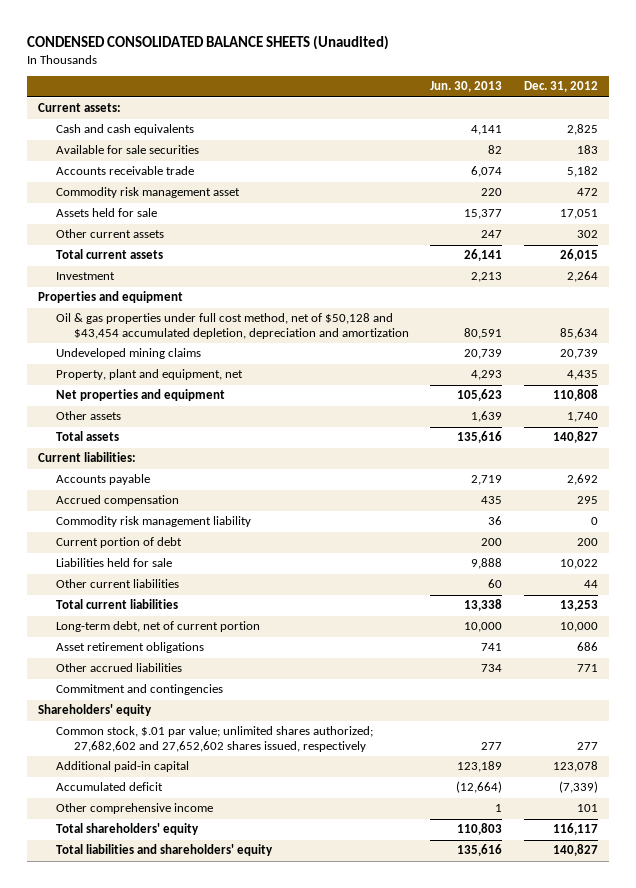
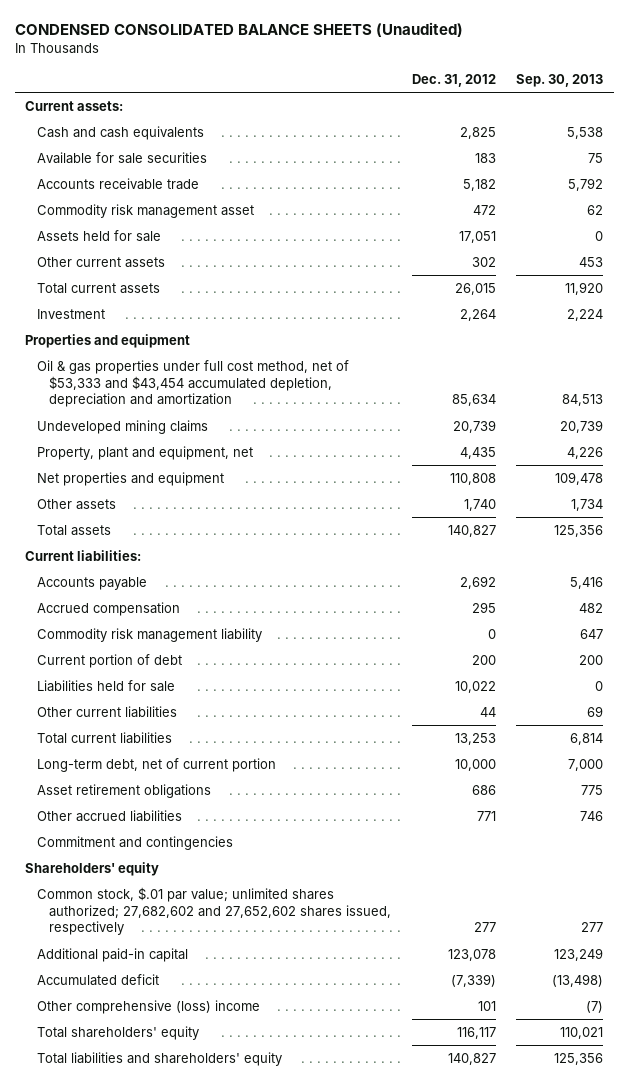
- | Jun. 30, 2013 | Dec. 31, 2012
+ | Dec. 31, 2012 | Sep. 30, 2013
- Oil & gas properties under full cost method, net of $50,128 and $43,454 accumulated depletion, depreciation and amortization | 80,591 | 85,634
+ Oil & gas properties under full cost method, net of $53,333 and $43,454 accumulated depletion, depreciation and amortization | 85,634 | 84,513
- Other comprehensive income | 1 | 101
+ Other comprehensive (loss) income | 101 | (7)

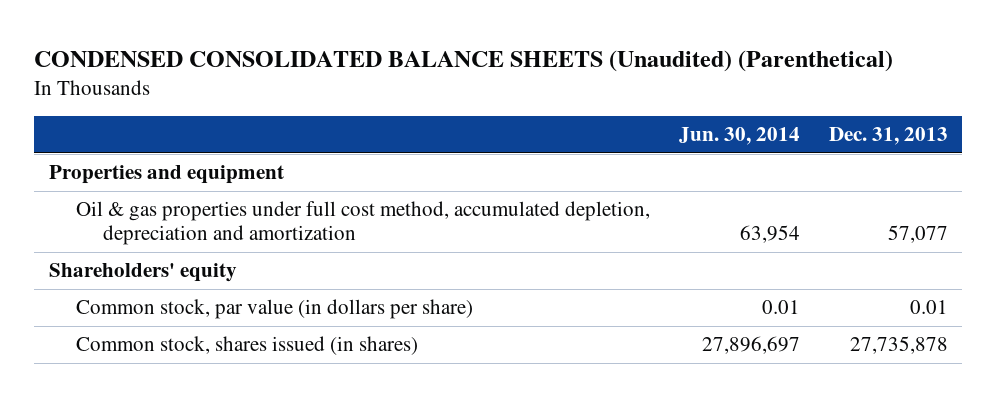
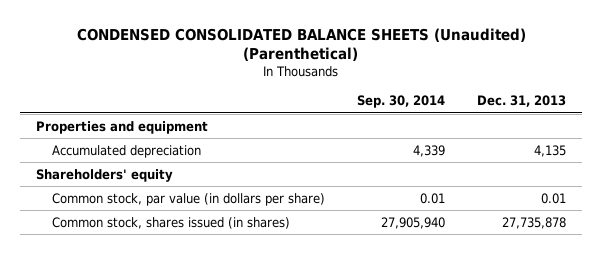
- | Jun. 30, 2014 | Dec. 31, 2013
+ | Sep. 30, 2014 | Dec. 31, 2013
- Oil & gas properties under full cost method, accumulated depletion, depreciation and amortization | 63,954 | 57,077
+ Accumulated depreciation | 4,339 | 4,135

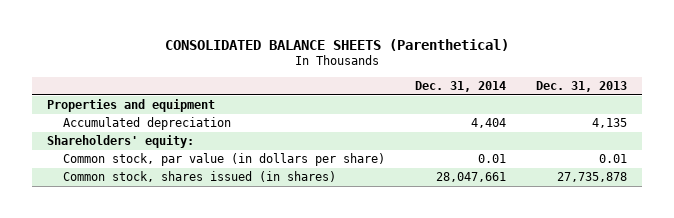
- CONDENSED CONSOLIDATED BALANCE SHEETS (Unaudited) (Parenthetical)
+ CONSOLIDATED BALANCE SHEETS (Parenthetical)
- | Sep. 30, 2014 | Dec. 31, 2013
+ | Dec. 31, 2014 | Dec. 31, 2013
- Shareholders' equity
+ Shareholders' equity:

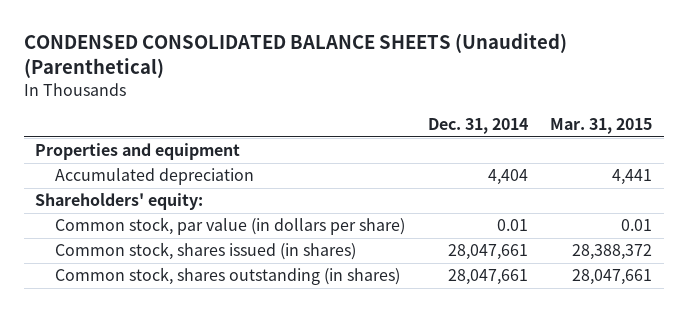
- CONSOLIDATED BALANCE SHEETS (Parenthetical)
+ CONDENSED CONSOLIDATED BALANCE SHEETS (Unaudited) (Parenthetical)
- | Dec. 31, 2014 | Dec. 31, 2013
+ | Dec. 31, 2014 | Mar. 31, 2015
+ Common stock, shares outstanding (in shares) | 28,047,661 | 28,047,661

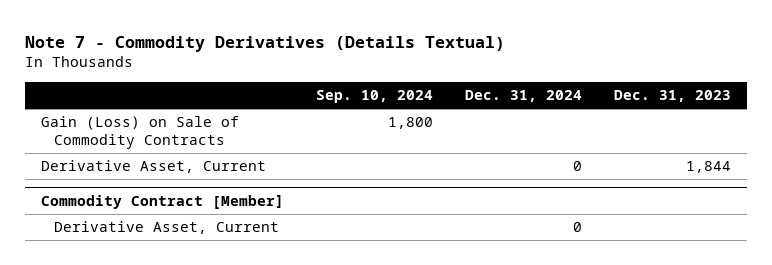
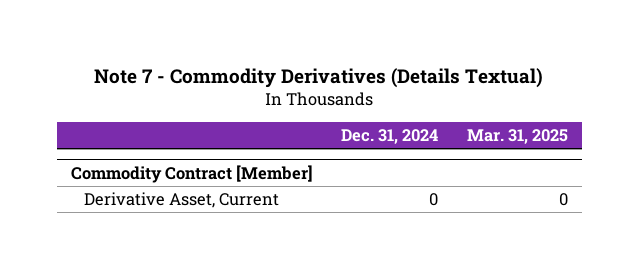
- | Sep. 10, 2024 | Dec. 31, 2024 | Dec. 31, 2023
+ | Dec. 31, 2024 | Mar. 31, 2025
- Gain (Loss) on Sale of Commodity Contracts | 1,800 | |
- Derivative Asset, Current | | 0 | 1,844

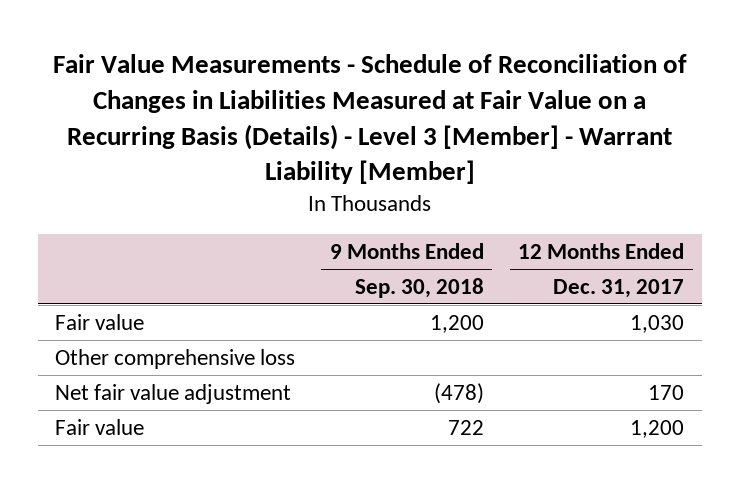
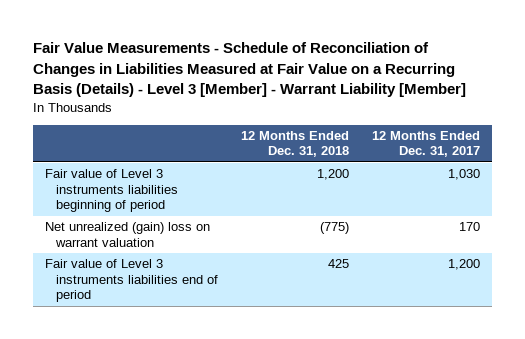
- | 9 Months Ended Sep. 30, 2018 | 12 Months Ended Dec. 31, 2017
+ | 12 Months Ended Dec. 31, 2018 | 12 Months Ended Dec. 31, 2017
- Fair value | 1,200 | 1,030
- Other comprehensive loss
- Net fair value adjustment | (478) | 170
- Fair value | 722 | 1,200
+ Fair value of Level 3 instruments liabilities beginning of period | 1,200 | 1,030
+ Net unrealized (gain) loss on warrant valuation | (775) | 170
+ Fair value of Level 3 instruments liabilities end of period | 425 | 1,200

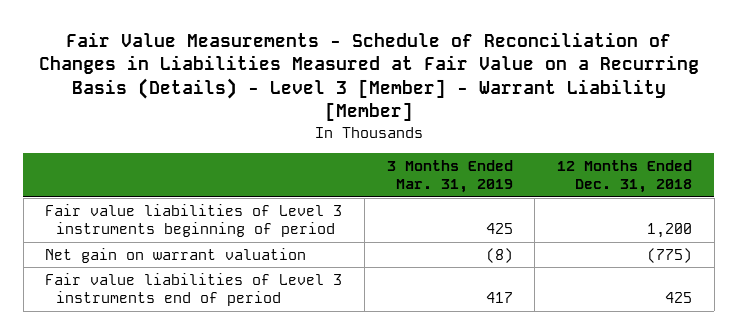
- | 12 Months Ended Dec. 31, 2018 | 12 Months Ended Dec. 31, 2017
+ | 3 Months Ended Mar. 31, 2019 | 12 Months Ended Dec. 31, 2018
- Fair value of Level 3 instruments liabilities beginning of period | 1,200 | 1,030
- Net unrealized (gain) loss on warrant valuation | (775) | 170
- Fair value of Level 3 instruments liabilities end of period | 425 | 1,200
+ Fair value liabilities of Level 3 instruments beginning of period | 425 | 1,200
+ Net gain on warrant valuation | (8) | (775)
+ Fair value liabilities of Level 3 instruments end of period | 417 | 425

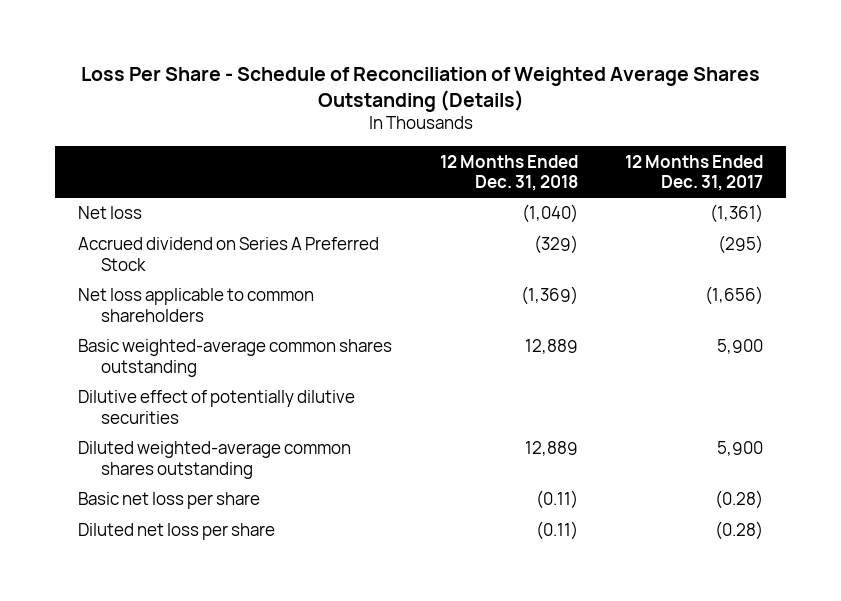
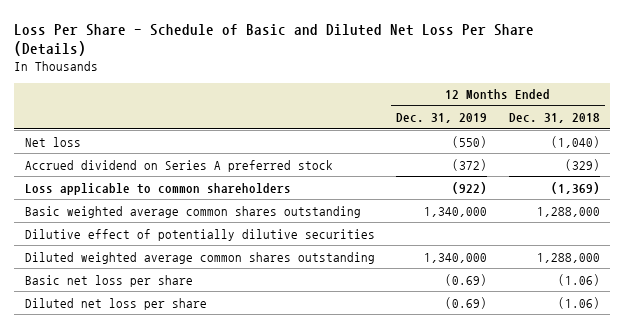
- Loss Per Share - Schedule of Reconciliation of Weighted Average Shares Outstanding (Details)
+ Loss Per Share - Schedule of Basic and Diluted Net Loss Per Share (Details)
- | 12 Months Ended Dec. 31, 2018 | 12 Months Ended Dec. 31, 2017
+ | 12 Months Ended Dec. 31, 2019 | 12 Months Ended Dec. 31, 2018
- Accrued dividend on Series A Preferred Stock | (329) | (295)
- Net loss applicable to common shareholders | (1,369) | (1,656)
- Basic weighted-average common shares outstanding | 12,889 | 5,900
+ Accrued dividend on Series A preferred stock | (372) | (329)
+ Loss applicable to common shareholders | (922) | (1,369)
+ Basic weighted average common shares outstanding | 1,340,000 | 1,288,000
- Diluted weighted-average common shares outstanding | 12,889 | 5,900
- Basic net loss per share | (0.11) | (0.28)
- Diluted net loss per share | (0.11) | (0.28)
+ Diluted weighted average common shares outstanding | 1,340,000 | 1,288,000
+ Basic net loss per share | (0.69) | (1.06)
+ Diluted net loss per share | (0.69) | (1.06)

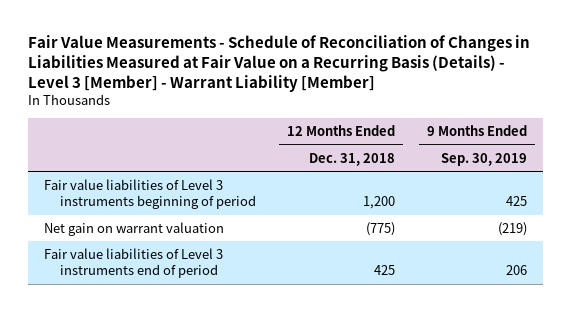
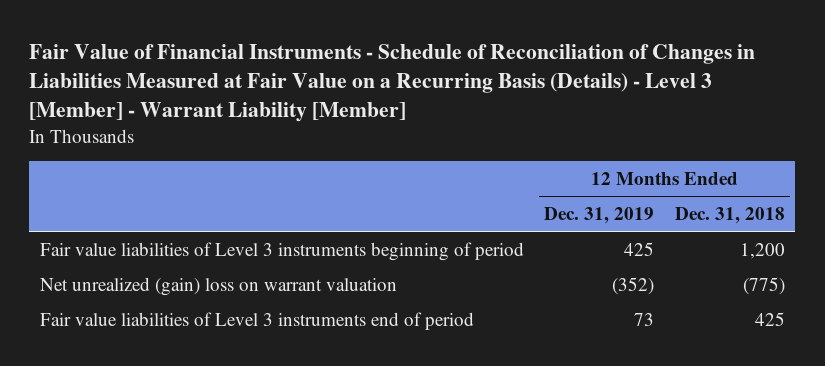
- Fair Value Measurements - Schedule of Reconciliation of Changes in Liabilities Measured at Fair Value on a Recurring Basis (Details) - Level 3 [Member] - Warrant Liability [Member]
+ Fair Value of Financial Instruments - Schedule of Reconciliation of Changes in Liabilities Measured at Fair Value on a Recurring Basis (Details) - Level 3 [Member] - Warrant Liability [Member]
- | 12 Months Ended Dec. 31, 2018 | 9 Months Ended Sep. 30, 2019
+ | 12 Months Ended Dec. 31, 2019 | 12 Months Ended Dec. 31, 2018
- Net gain on warrant valuation | (775) | (219)
+ Net unrealized (gain) loss on warrant valuation | (352) | (775)

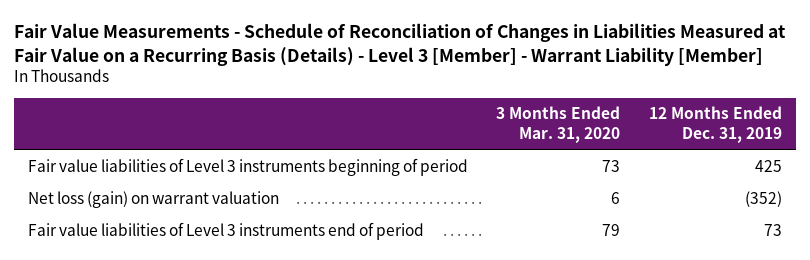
- Fair Value of Financial Instruments - Schedule of Reconciliation of Changes in Liabilities Measured at Fair Value on a Recurring Basis (Details) - Level 3 [Member] - Warrant Liability [Member]
+ Fair Value Measurements - Schedule of Reconciliation of Changes in Liabilities Measured at Fair Value on a Recurring Basis (Details) - Level 3 [Member] - Warrant Liability [Member]
- | 12 Months Ended Dec. 31, 2019 | 12 Months Ended Dec. 31, 2018
+ | 3 Months Ended Mar. 31, 2020 | 12 Months Ended Dec. 31, 2019
- Net unrealized (gain) loss on warrant valuation | (352) | (775)
+ Net loss (gain) on warrant valuation | 6 | (352)

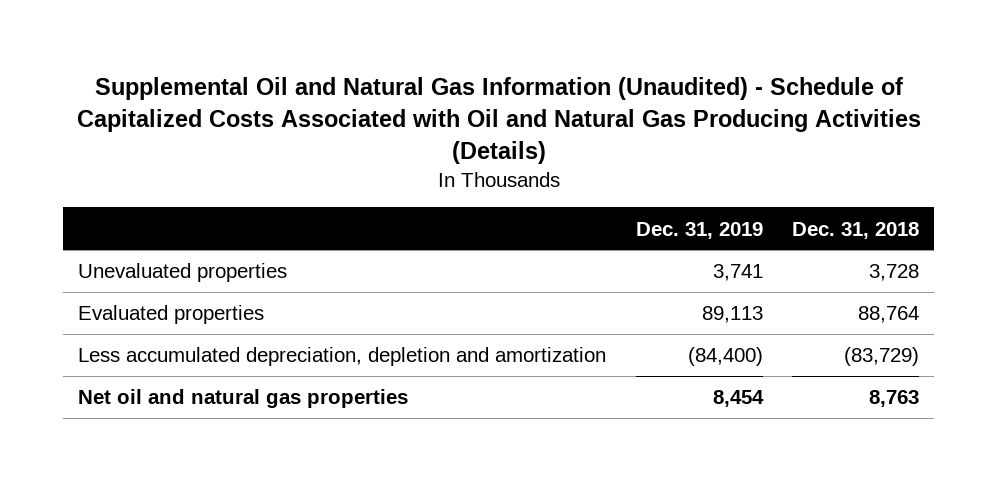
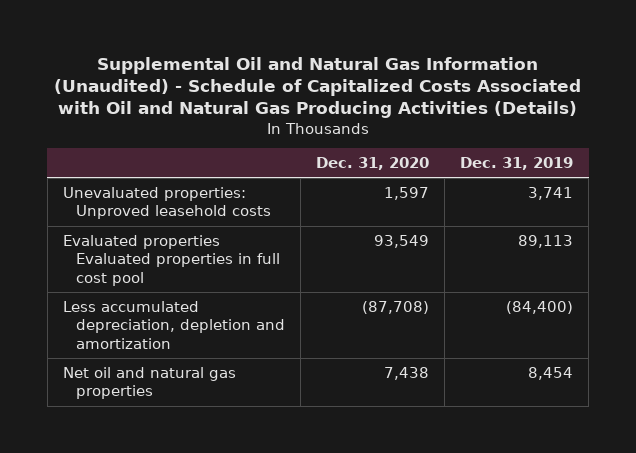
- | Dec. 31, 2019 | Dec. 31, 2018
+ | Dec. 31, 2020 | Dec. 31, 2019
- Unevaluated properties | 3,741 | 3,728
- Evaluated properties | 89,113 | 88,764
+ Unevaluated properties: Unproved leasehold costs | 1,597 | 3,741
+ Evaluated properties Evaluated properties in full cost pool | 93,549 | 89,113

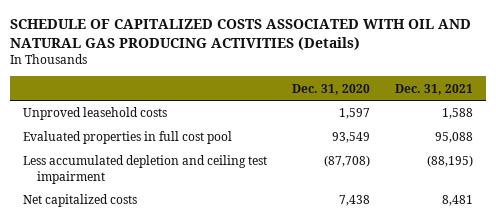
- Supplemental Oil and Natural Gas Information (Unaudited) - Schedule of Capitalized Costs Associated with Oil and Natural Gas Producing Activities (Details)
+ SCHEDULE OF CAPITALIZED COSTS ASSOCIATED WITH OIL AND NATURAL GAS PRODUCING ACTIVITIES (Details)
- | Dec. 31, 2020 | Dec. 31, 2019
+ | Dec. 31, 2020 | Dec. 31, 2021
- Unevaluated properties: Unproved leasehold costs | 1,597 | 3,741
- Evaluated properties Evaluated properties in full cost pool | 93,549 | 89,113
- Less accumulated depreciation, depletion and amortization | (87,708) | (84,400)
- Net oil and natural gas properties | 7,438 | 8,454
+ Unproved leasehold costs | 1,597 | 1,588
+ Evaluated properties in full cost pool | 93,549 | 95,088
+ Less accumulated depletion and ceiling test impairment | (87,708) | (88,195)
+ Net capitalized costs | 7,438 | 8,481

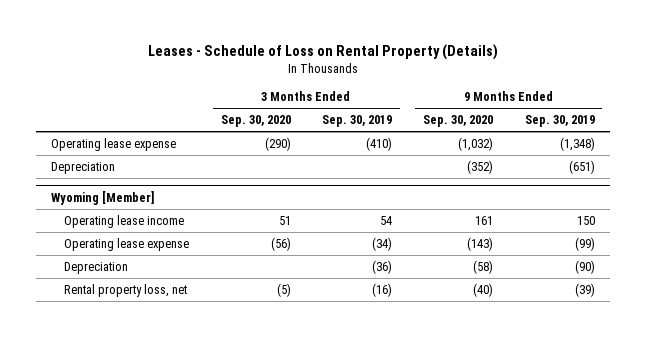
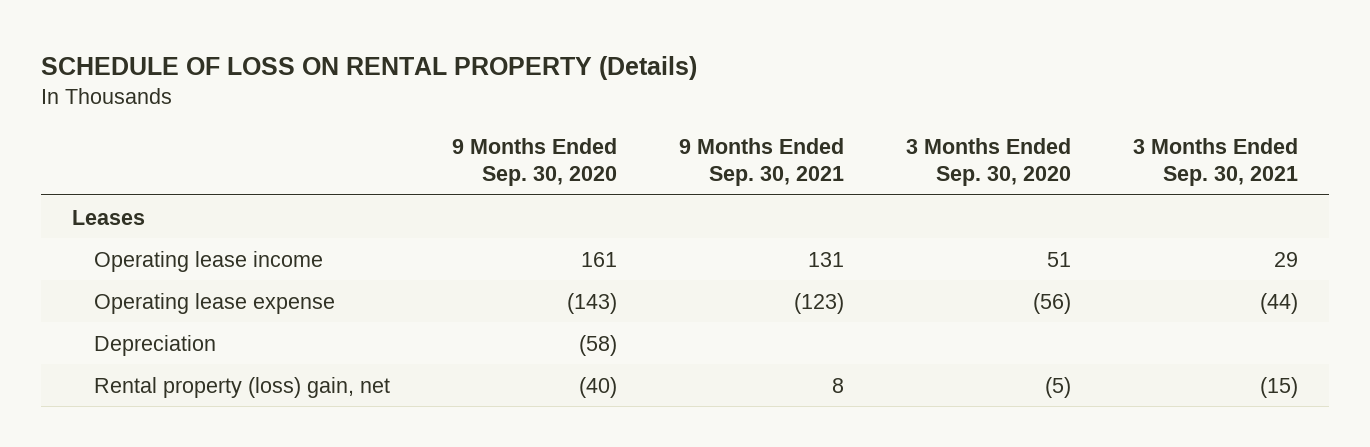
- Leases - Schedule of Loss on Rental Property (Details)
+ SCHEDULE OF LOSS ON RENTAL PROPERTY (Details)
- | 3 Months Ended Sep. 30, 2020 | 3 Months Ended Sep. 30, 2019 | 9 Months Ended Sep. 30, 2020 | 9 Months Ended Sep. 30, 2019
+ | 9 Months Ended Sep. 30, 2020 | 9 Months Ended Sep. 30, 2021 | 3 Months Ended Sep. 30, 2020 | 3 Months Ended Sep. 30, 2021
- Operating lease expense | (290) | (410) | (1,032) | (1,348)
- Depreciation | | | (352) | (651)
- Wyoming [Member]
+ Leases
- Rental property loss, net | (5) | (16) | (40) | (39)
+ Rental property (loss) gain, net | (40) | 8 | (5) | (15)

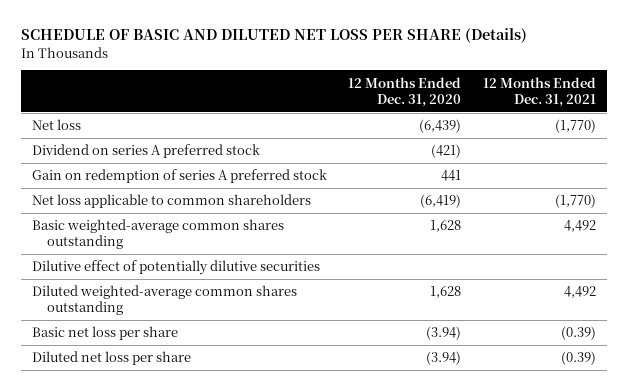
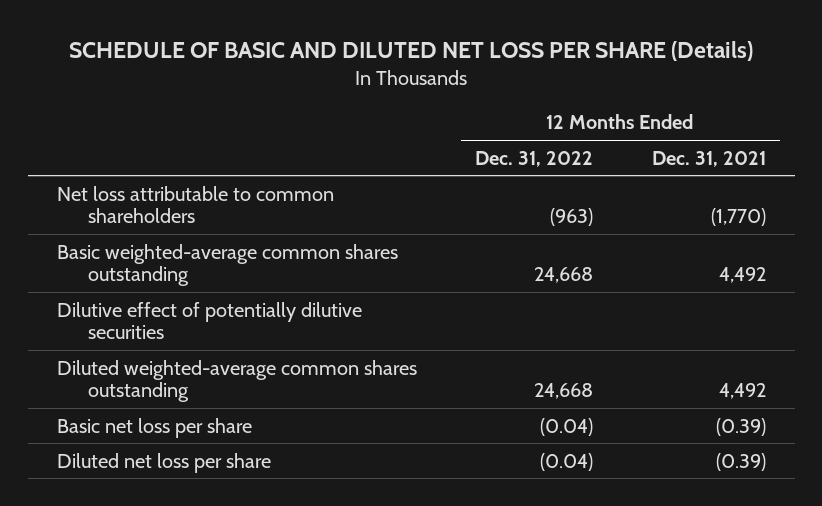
- | 12 Months Ended Dec. 31, 2020 | 12 Months Ended Dec. 31, 2021
+ | 12 Months Ended Dec. 31, 2022 | 12 Months Ended Dec. 31, 2021
- Net loss | (6,439) | (1,770)
- Dividend on series A preferred stock | (421) |
- Gain on redemption of series A preferred stock | 441 |
- Net loss applicable to common shareholders | (6,419) | (1,770)
+ Net loss attributable to common shareholders | (963) | (1,770)

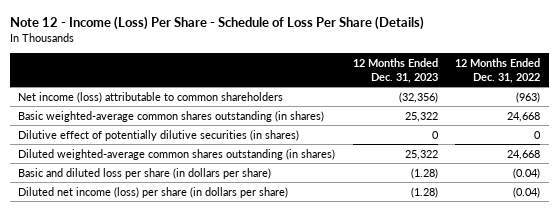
- SCHEDULE OF BASIC AND DILUTED NET LOSS PER SHARE (Details)
+ Note 12 - Income (Loss) Per Share - Schedule of Loss Per Share (Details)
- | 12 Months Ended Dec. 31, 2022 | 12 Months Ended Dec. 31, 2021
+ | 12 Months Ended Dec. 31, 2023 | 12 Months Ended Dec. 31, 2022
- Net loss attributable to common shareholders | (963) | (1,770)
- Basic weighted-average common shares outstanding | 24,668 | 4,492
- Dilutive effect of potentially dilutive securities
- Diluted weighted-average common shares outstanding | 24,668 | 4,492
- Basic net loss per share | (0.04) | (0.39)
- Diluted net loss per share | (0.04) | (0.39)
+ Net income (loss) attributable to common shareholders | (32,356) | (963)
+ Basic weighted-average common shares outstanding (in shares) | 25,322 | 24,668
+ Dilutive effect of potentially dilutive securities (in shares) | 0 | 0
+ Diluted weighted-average common shares outstanding (in shares) | 25,322 | 24,668
+ Basic and diluted loss per share (in dollars per share) | (1.28) | (0.04)
+ Diluted net income (loss) per share (in dollars per share) | (1.28) | (0.04)

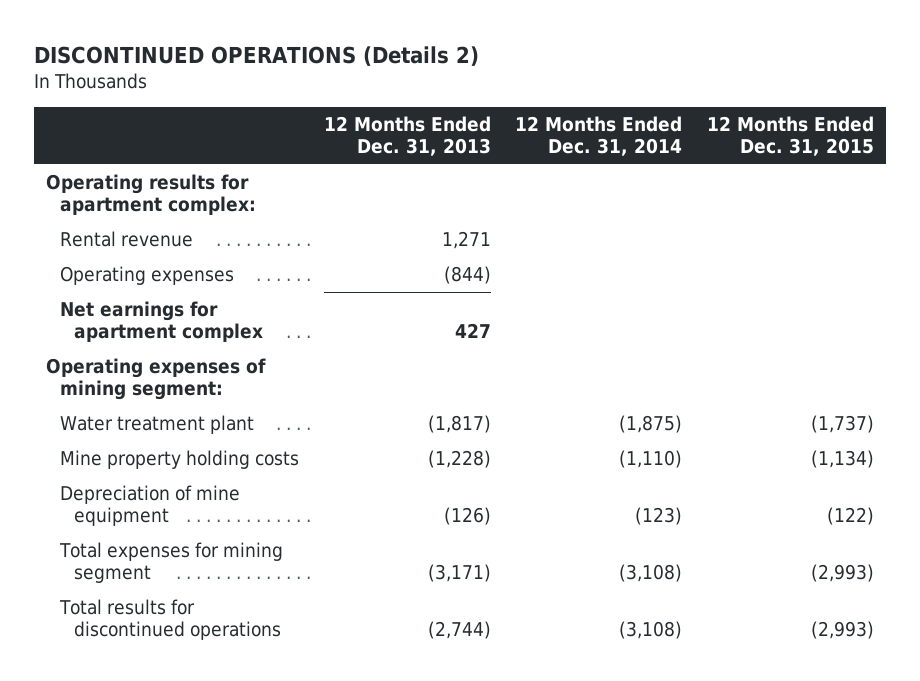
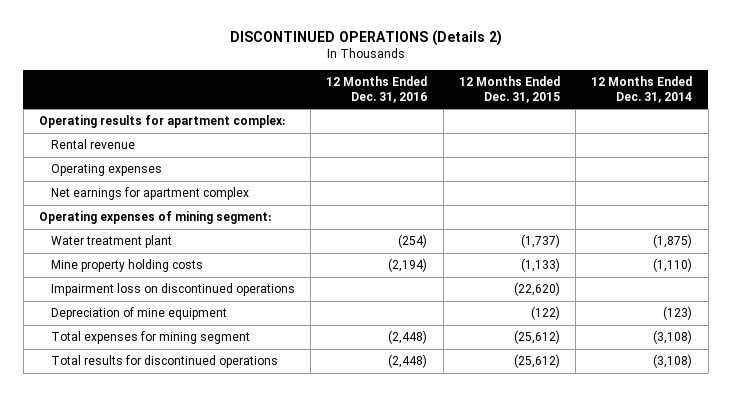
- | 12 Months Ended Dec. 31, 2013 | 12 Months Ended Dec. 31, 2014 | 12 Months Ended Dec. 31, 2015
+ | 12 Months Ended Dec. 31, 2016 | 12 Months Ended Dec. 31, 2015 | 12 Months Ended Dec. 31, 2014
- Mine property holding costs | (1,228) | (1,110) | (1,134)
+ Mine property holding costs | (2,194) | (1,133) | (1,110)
+ Impairment loss on discontinued operations | | (22,620) |
- Total expenses for mining segment | (3,171) | (3,108) | (2,993)
- Total results for discontinued operations | (2,744) | (3,108) | (2,993)
+ Total expenses for mining segment | (2,448) | (25,612) | (3,108)
+ Total results for discontinued operations | (2,448) | (25,612) | (3,108)

